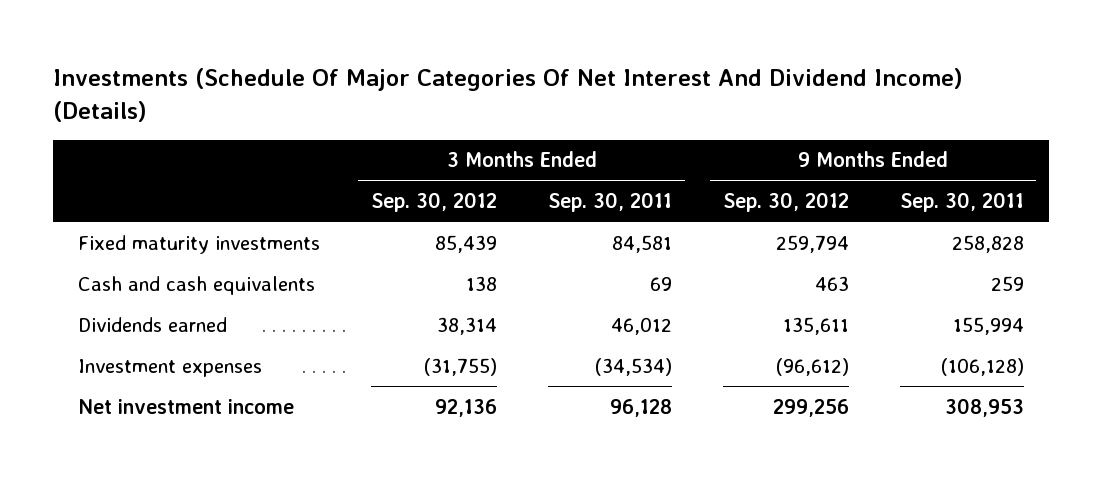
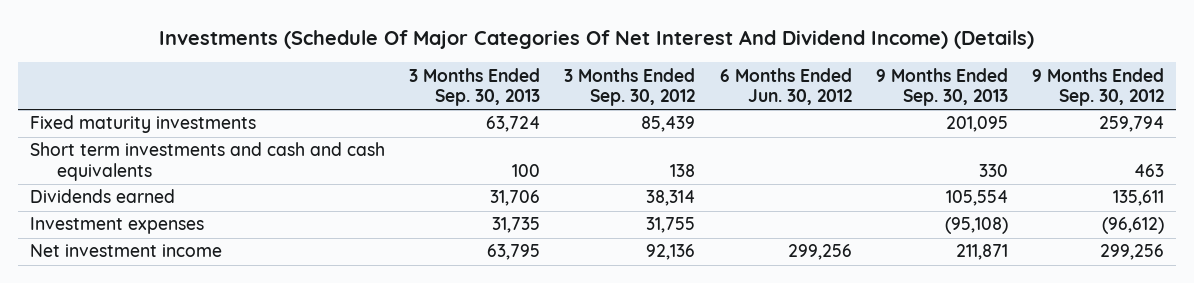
- | 3 Months Ended Sep. 30, 2012 | 3 Months Ended Sep. 30, 2011 | 9 Months Ended Sep. 30, 2012 | 9 Months Ended Sep. 30, 2011
+ | 3 Months Ended Sep. 30, 2013 | 3 Months Ended Sep. 30, 2012 | 6 Months Ended Jun. 30, 2012 | 9 Months Ended Sep. 30, 2013 | 9 Months Ended Sep. 30, 2012
- Cash and cash equivalents | 138 | 69 | 463 | 259
+ Short term investments and cash and cash equivalents | 100 | 138 | | 330 | 463
- Investment expenses | (31,755) | (34,534) | (96,612) | (106,128)
+ Investment expenses | 31,735 | 31,755 | | (95,108) | (96,612)

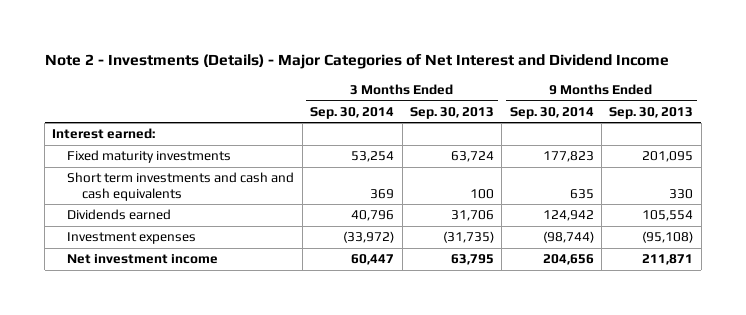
- Investments (Schedule Of Major Categories Of Net Interest And Dividend Income) (Details)
+ Note 2 - Investments (Details) - Major Categories of Net Interest and Dividend Income
- | 3 Months Ended Sep. 30, 2013 | 3 Months Ended Sep. 30, 2012 | 6 Months Ended Jun. 30, 2012 | 9 Months Ended Sep. 30, 2013 | 9 Months Ended Sep. 30, 2012
+ | 3 Months Ended Sep. 30, 2014 | 3 Months Ended Sep. 30, 2013 | 9 Months Ended Sep. 30, 2014 | 9 Months Ended Sep. 30, 2013
+ Interest earned:
- Investment expenses | 31,735 | 31,755 | | (95,108) | (96,612)
+ Investment expenses | (33,972) | (31,735) | (98,744) | (95,108)

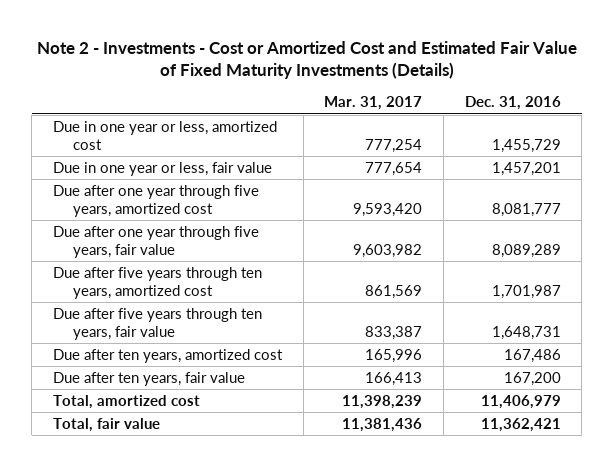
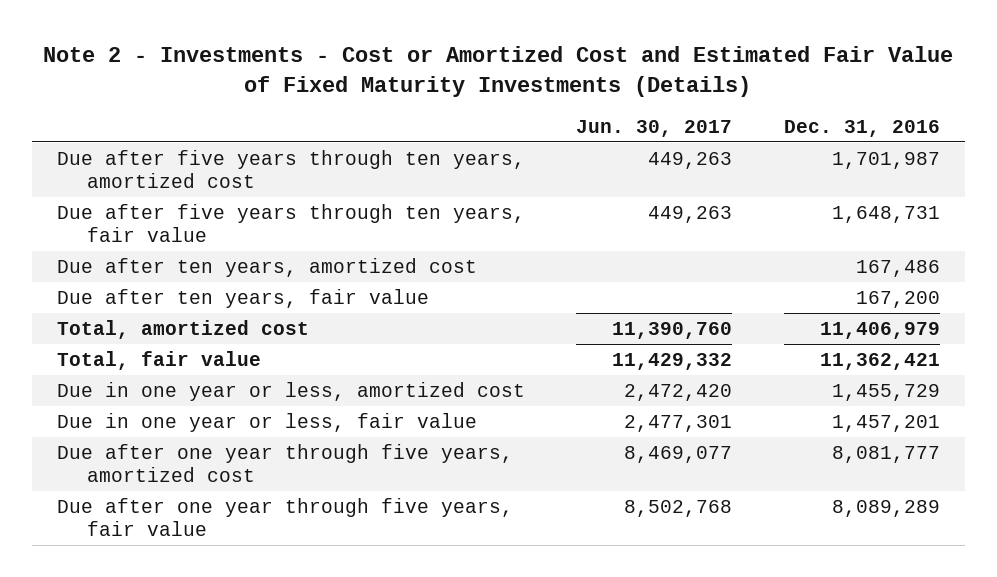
- | Mar. 31, 2017 | Dec. 31, 2016
+ | Jun. 30, 2017 | Dec. 31, 2016
moved down: Due in one year or less, amortized cost | 2,472,420 | 1,455,729
moved down: Due in one year or less, fair value | 2,477,301 | 1,457,201
moved down: Due after one year through five years, amortized cost | 8,469,077 | 8,081,777
moved down: Due after one year through five years, fair value | 8,502,768 | 8,089,289

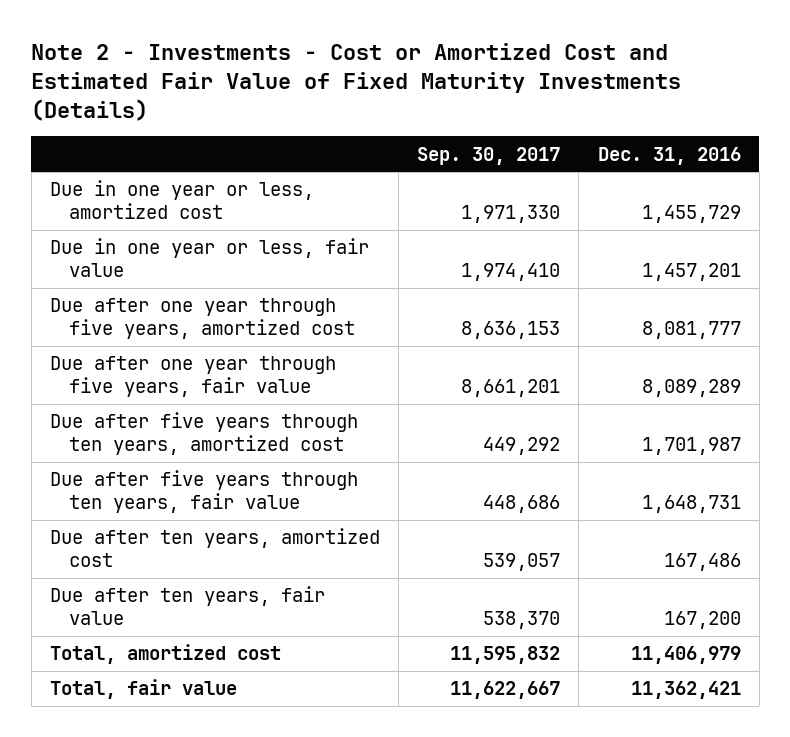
- | Jun. 30, 2017 | Dec. 31, 2016
+ | Sep. 30, 2017 | Dec. 31, 2016
moved up: Due in one year or less, amortized cost | 1,971,330 | 1,455,729
moved up: Due in one year or less, fair value | 1,974,410 | 1,457,201
moved up: Due after one year through five years, amortized cost | 8,636,153 | 8,081,777
moved up: Due after one year through five years, fair value | 8,661,201 | 8,089,289

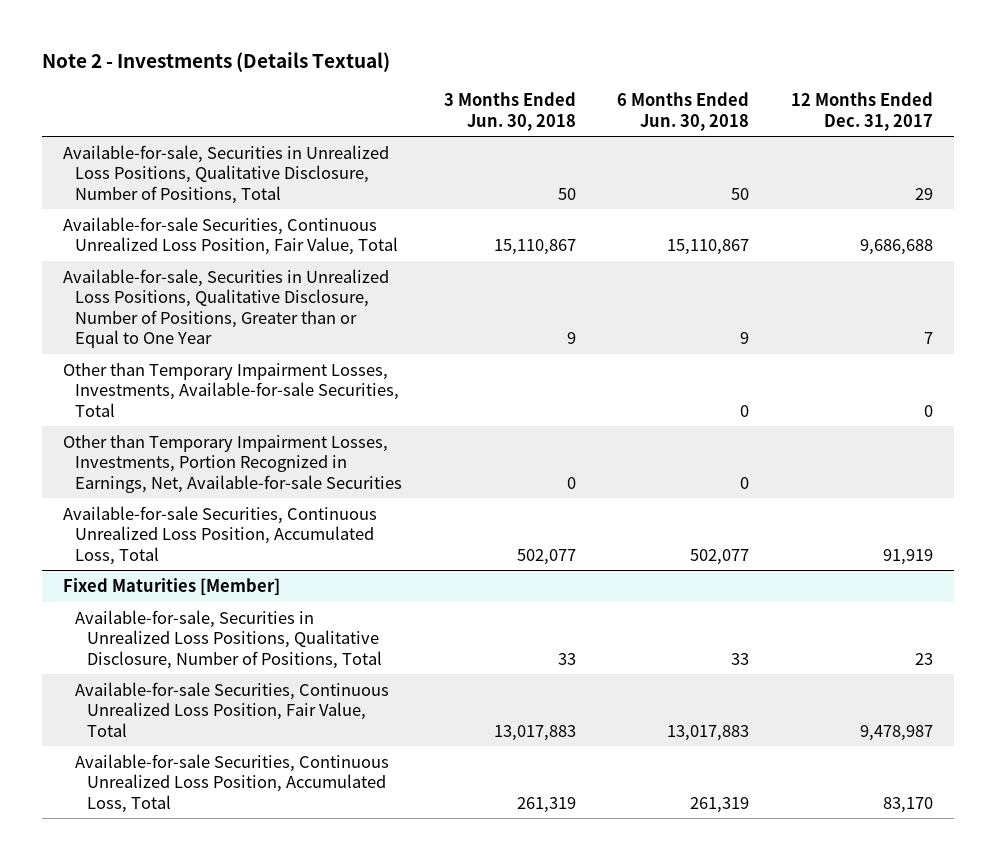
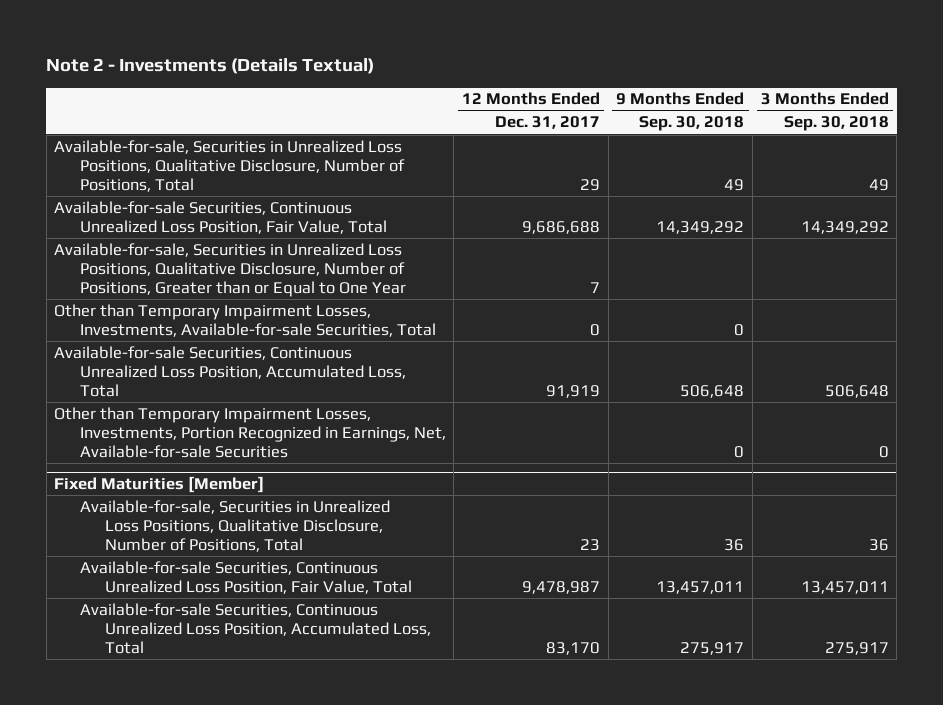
- | 3 Months Ended Jun. 30, 2018 | 6 Months Ended Jun. 30, 2018 | 12 Months Ended Dec. 31, 2017
+ | 12 Months Ended Dec. 31, 2017 | 9 Months Ended Sep. 30, 2018 | 3 Months Ended Sep. 30, 2018
moved down: Other than Temporary Impairment Losses, Investments, Portion Recognized in Earnings, Net, Available-for-sale Securities | | 0 | 0

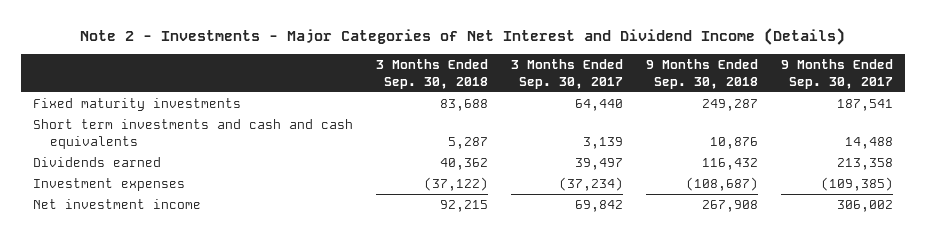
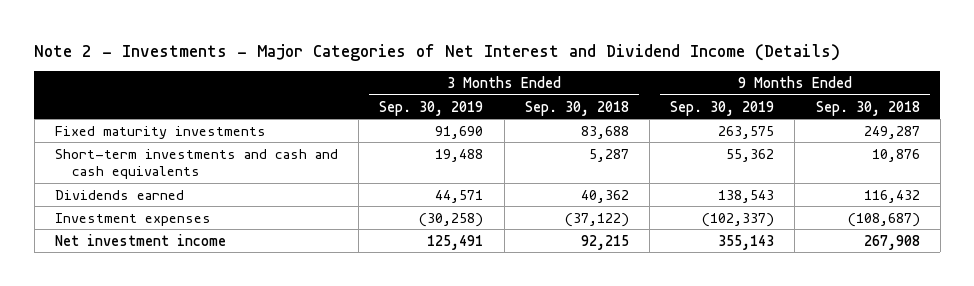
- | 3 Months Ended Sep. 30, 2018 | 3 Months Ended Sep. 30, 2017 | 9 Months Ended Sep. 30, 2018 | 9 Months Ended Sep. 30, 2017
+ | 3 Months Ended Sep. 30, 2019 | 3 Months Ended Sep. 30, 2018 | 9 Months Ended Sep. 30, 2019 | 9 Months Ended Sep. 30, 2018
- Short term investments and cash and cash equivalents | 5,287 | 3,139 | 10,876 | 14,488
+ Short-term investments and cash and cash equivalents | 19,488 | 5,287 | 55,362 | 10,876

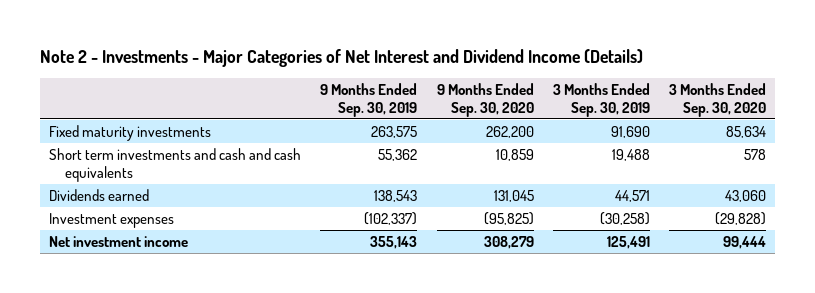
- | 3 Months Ended Sep. 30, 2019 | 3 Months Ended Sep. 30, 2018 | 9 Months Ended Sep. 30, 2019 | 9 Months Ended Sep. 30, 2018
+ | 9 Months Ended Sep. 30, 2019 | 9 Months Ended Sep. 30, 2020 | 3 Months Ended Sep. 30, 2019 | 3 Months Ended Sep. 30, 2020
- Short-term investments and cash and cash equivalents | 19,488 | 5,287 | 55,362 | 10,876
+ Short term investments and cash and cash equivalents | 55,362 | 10,859 | 19,488 | 578

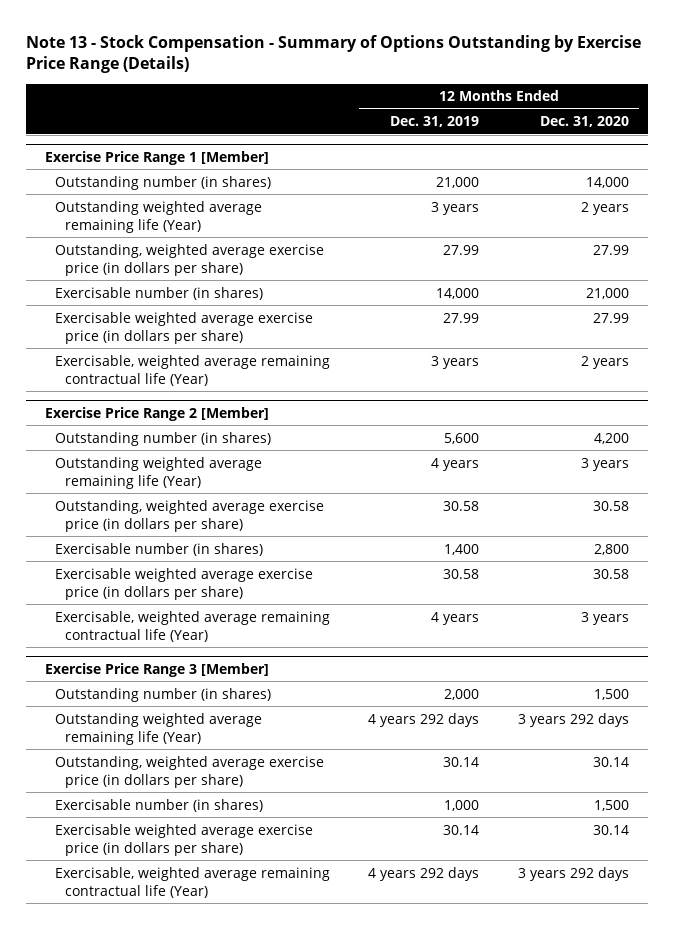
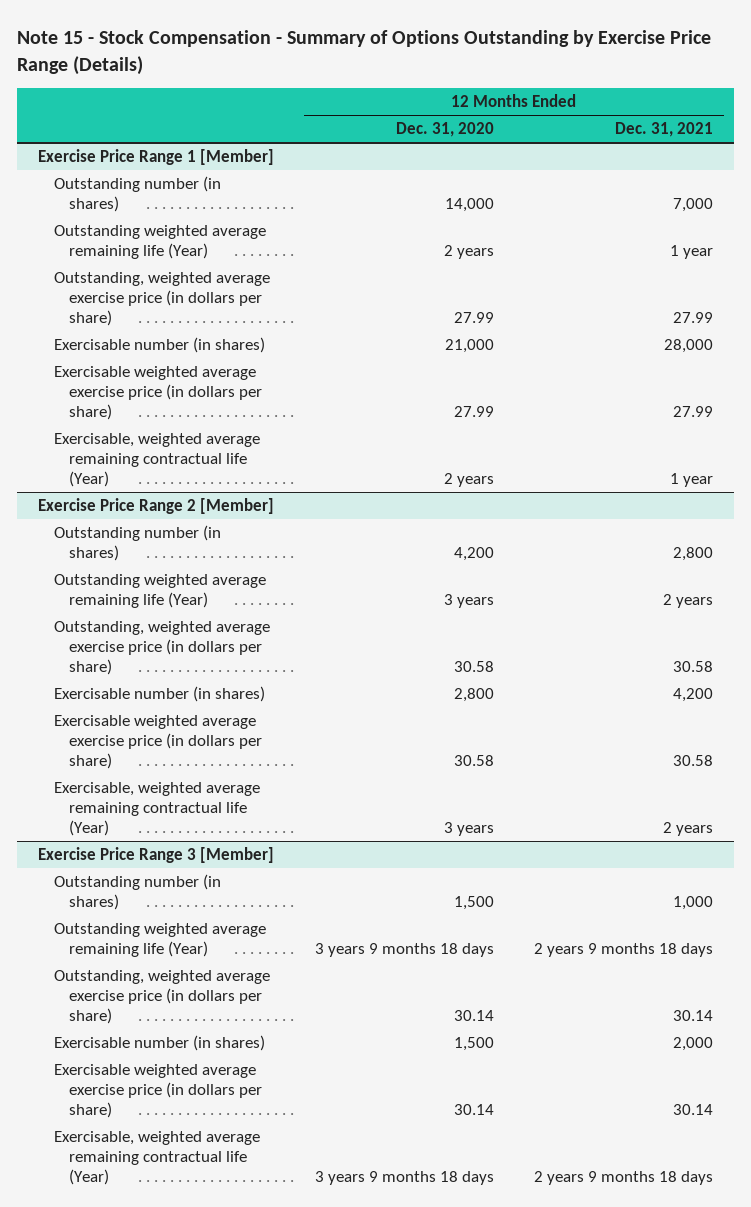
- Note 13 - Stock Compensation - Summary of Options Outstanding by Exercise Price Range (Details)
+ Note 15 - Stock Compensation - Summary of Options Outstanding by Exercise Price Range (Details)
- | 12 Months Ended Dec. 31, 2019 | 12 Months Ended Dec. 31, 2020
+ | 12 Months Ended Dec. 31, 2020 | 12 Months Ended Dec. 31, 2021
@ Exercise Price Range 3 [Member]
- Outstanding weighted average remaining life (Year) | 4 years 292 days | 3 years 292 days
+ Outstanding weighted average remaining life (Year) | 3 years 9 months 18 days | 2 years 9 months 18 days
- Exercisable, weighted average remaining contractual life (Year) | 4 years 292 days | 3 years 292 days
+ Exercisable, weighted average remaining contractual life (Year) | 3 years 9 months 18 days | 2 years 9 months 18 days

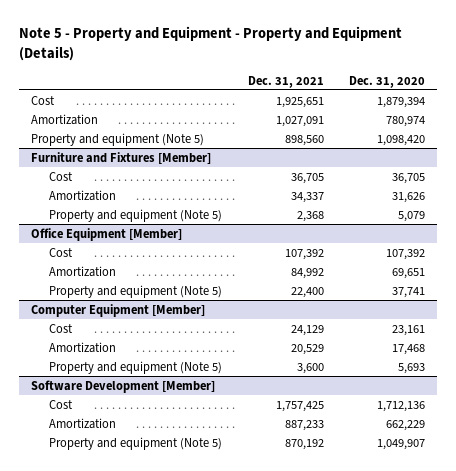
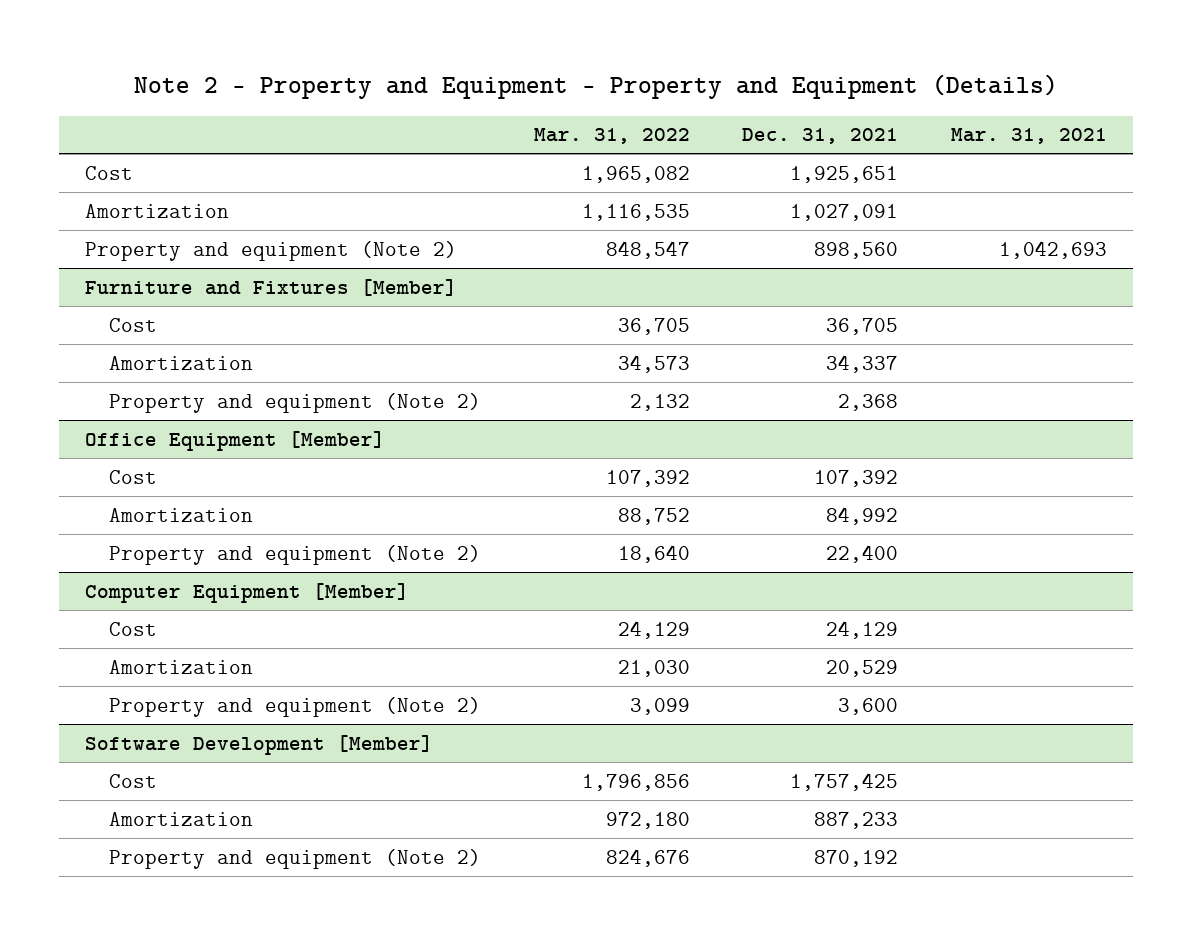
- Note 5 - Property and Equipment - Property and Equipment (Details)
+ Note 2 - Property and Equipment - Property and Equipment (Details)
- | Dec. 31, 2021 | Dec. 31, 2020
+ | Mar. 31, 2022 | Dec. 31, 2021 | Mar. 31, 2021
- Property and equipment (Note 5) | 898,560 | 1,098,420
+ Property and equipment (Note 2) | 848,547 | 898,560 | 1,042,693
@ Furniture and Fixtures [Member]
- Property and equipment (Note 5) | 2,368 | 5,079
+ Property and equipment (Note 2) | 2,132 | 2,368 |
@ Office Equipment [Member]
- Property and equipment (Note 5) | 22,400 | 37,741
+ Property and equipment (Note 2) | 18,640 | 22,400 |
@ Computer Equipment [Member]
- Property and equipment (Note 5) | 3,600 | 5,693
+ Property and equipment (Note 2) | 3,099 | 3,600 |
@ Software Development [Member]
- Property and equipment (Note 5) | 870,192 | 1,049,907
+ Property and equipment (Note 2) | 824,676 | 870,192 |

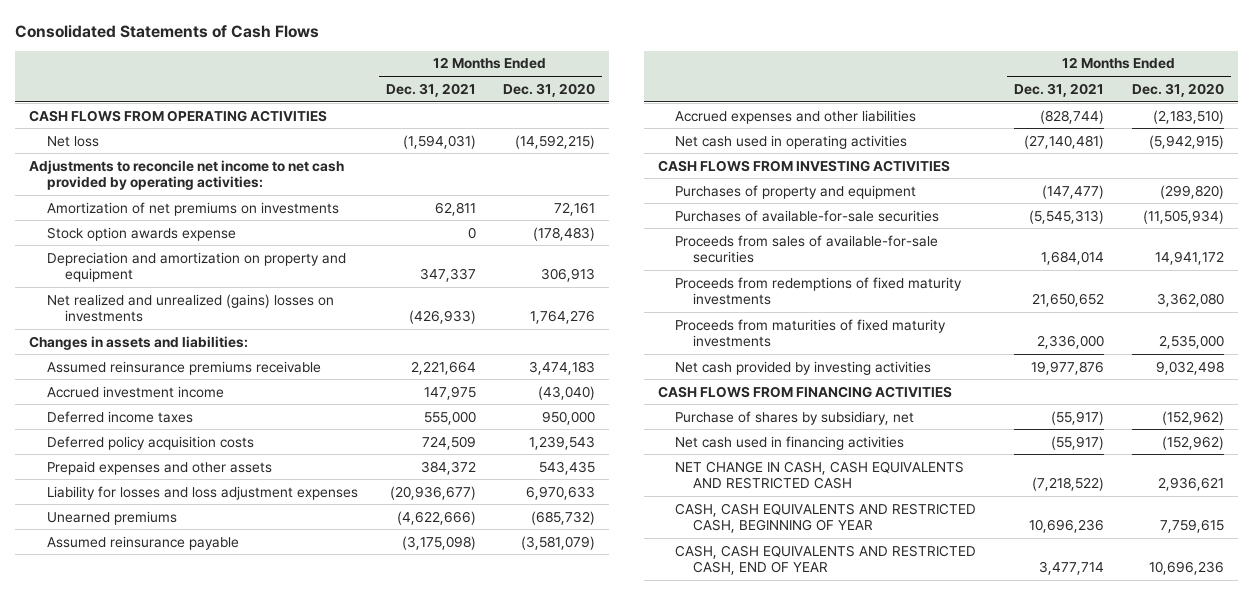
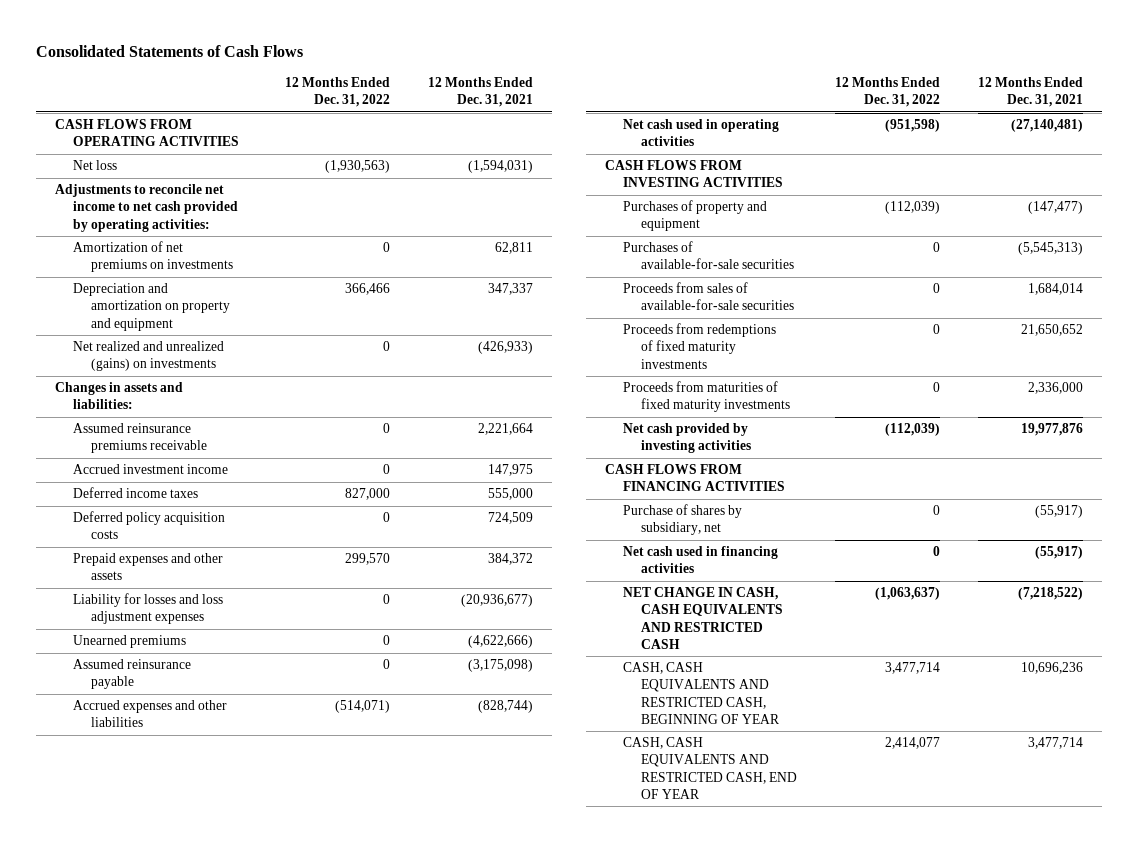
- | 12 Months Ended Dec. 31, 2021 | 12 Months Ended Dec. 31, 2020
+ | 12 Months Ended Dec. 31, 2022 | 12 Months Ended Dec. 31, 2021
- Stock option awards expense | 0 | (178,483)
- Net realized and unrealized (gains) losses on investments | (426,933) | 1,764,276
+ Net realized and unrealized (gains) on investments | 0 | (426,933)

